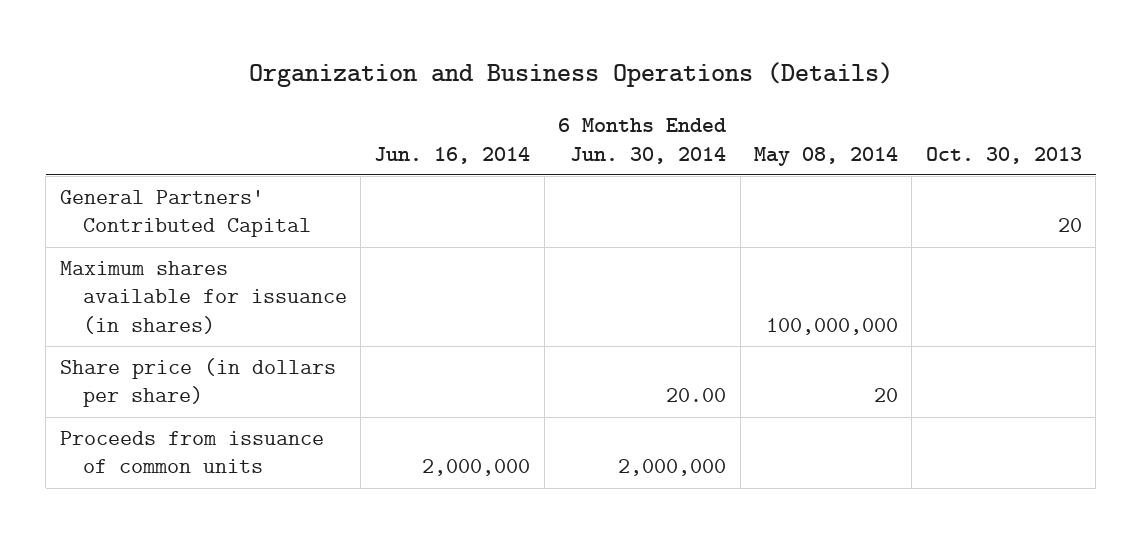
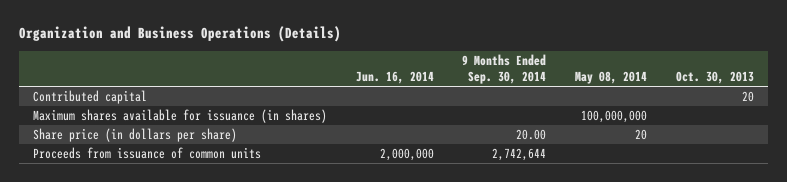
- | Jun. 16, 2014 | 6 Months Ended Jun. 30, 2014 | May 08, 2014 | Oct. 30, 2013
+ | Jun. 16, 2014 | 9 Months Ended Sep. 30, 2014 | May 08, 2014 | Oct. 30, 2013
- General Partners' Contributed Capital | | | | 20
+ Contributed capital | | | | 20

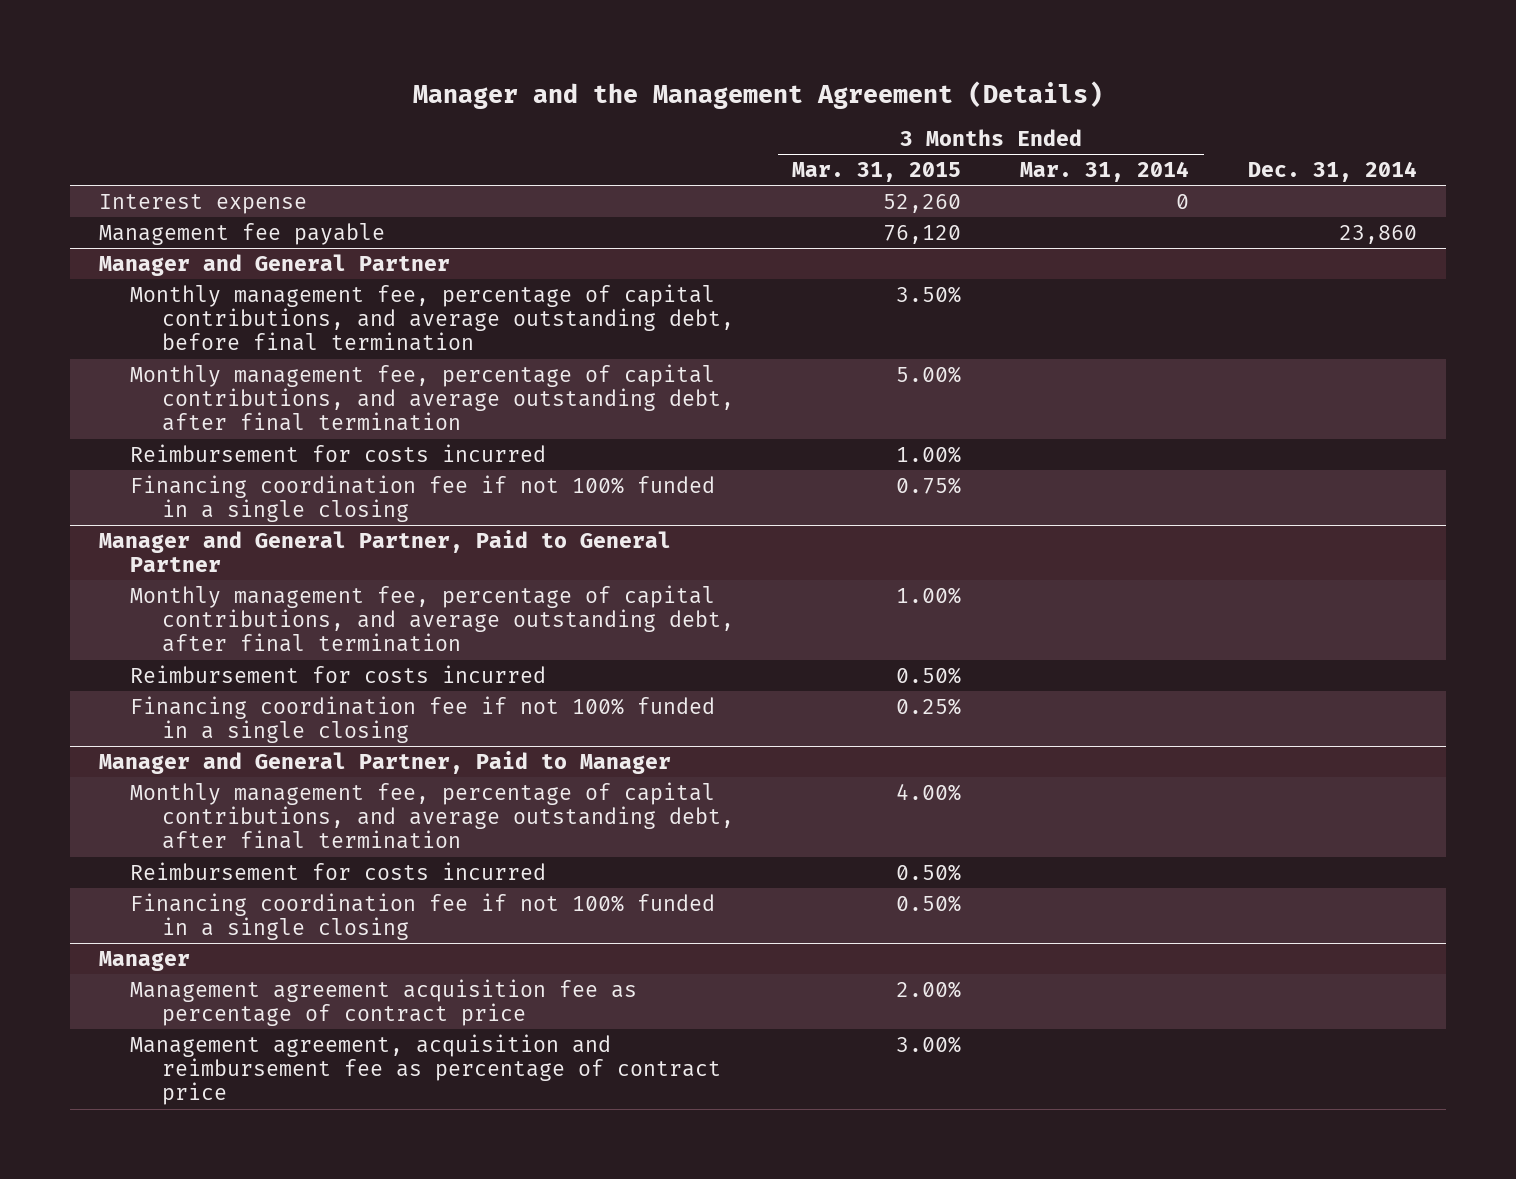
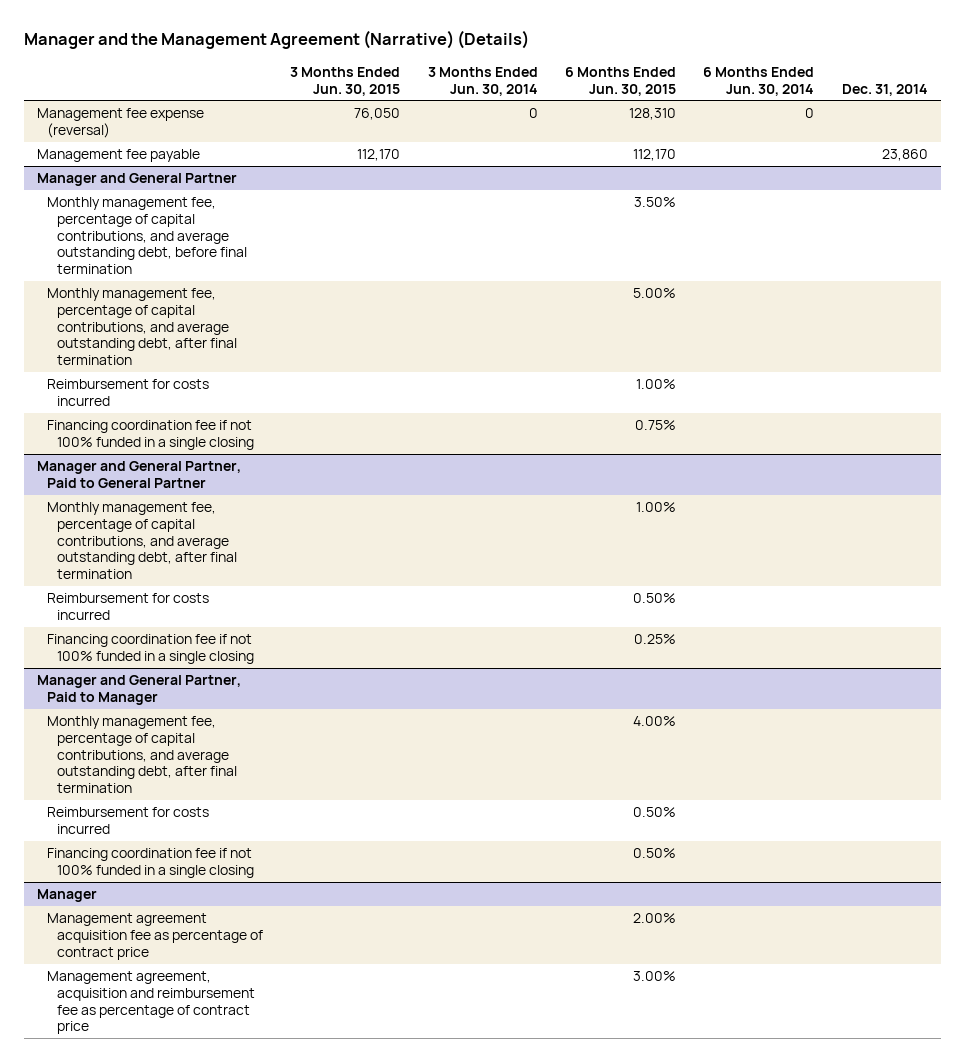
- Manager and the Management Agreement (Details)
+ Manager and the Management Agreement (Narrative) (Details)
- | 3 Months Ended Mar. 31, 2015 | 3 Months Ended Mar. 31, 2014 | Dec. 31, 2014
+ | 3 Months Ended Jun. 30, 2015 | 3 Months Ended Jun. 30, 2014 | 6 Months Ended Jun. 30, 2015 | 6 Months Ended Jun. 30, 2014 | Dec. 31, 2014
- Interest expense | 52,260 | 0 |
+ Management fee expense (reversal) | 76,050 | 0 | 128,310 | 0 |

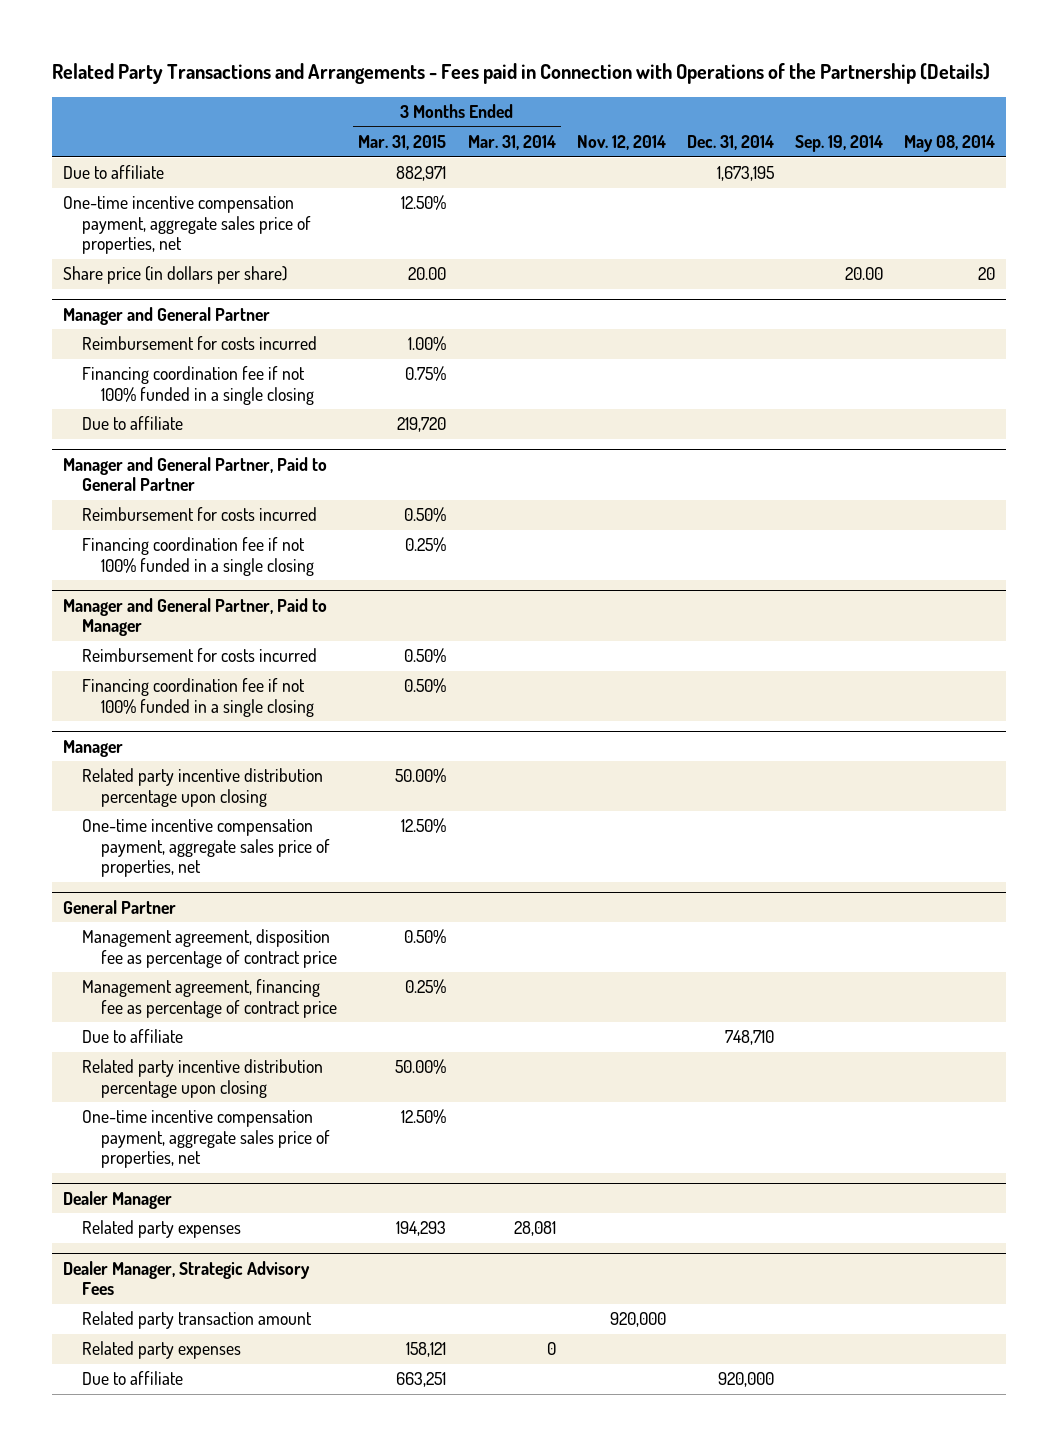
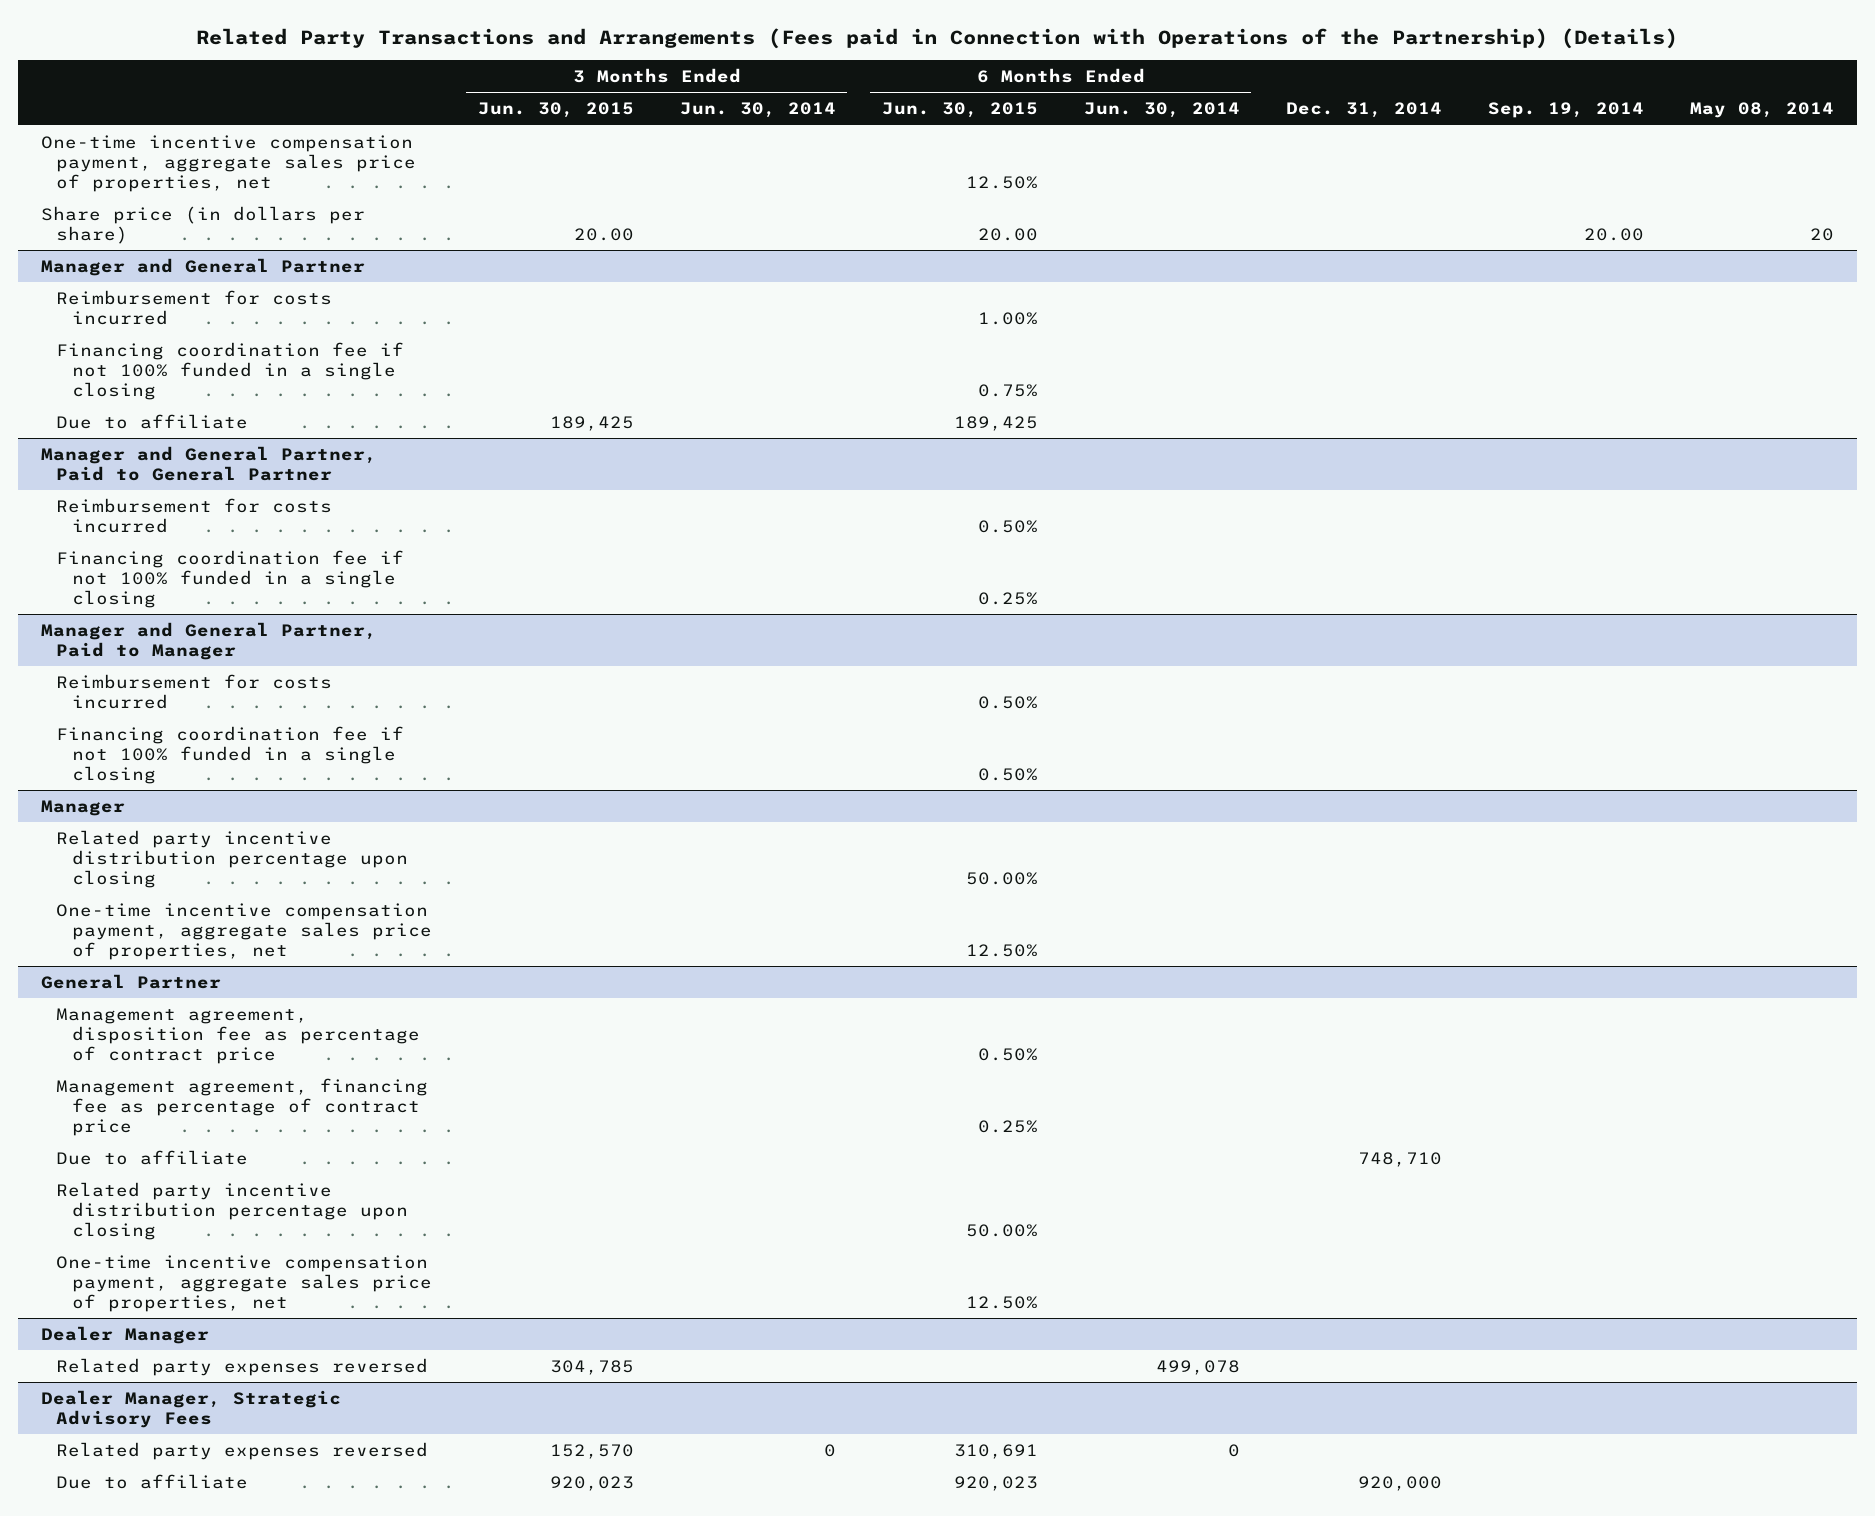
- Related Party Transactions and Arrangements - Fees paid in Connection with Operations of the Partnership (Details)
+ Related Party Transactions and Arrangements (Fees paid in Connection with Operations of the Partnership) (Details)
- | 3 Months Ended Mar. 31, 2015 | 3 Months Ended Mar. 31, 2014 | Nov. 12, 2014 | Dec. 31, 2014 | Sep. 19, 2014 | May 08, 2014
+ | 3 Months Ended Jun. 30, 2015 | 3 Months Ended Jun. 30, 2014 | 6 Months Ended Jun. 30, 2015 | 6 Months Ended Jun. 30, 2014 | Dec. 31, 2014 | Sep. 19, 2014 | May 08, 2014
- Due to affiliate | 882,971 | | | 1,673,195 | |
@ Dealer Manager
- Related party expenses | 194,293 | 28,081 | | | |
+ Related party expenses reversed | 304,785 | | | 499,078 | | |
@ Dealer Manager, Strategic Advisory Fees
- Related party transaction amount | | | 920,000 | | |
- Related party expenses | 158,121 | 0 | | | |
+ Related party expenses reversed | 152,570 | 0 | 310,691 | 0 | | |

